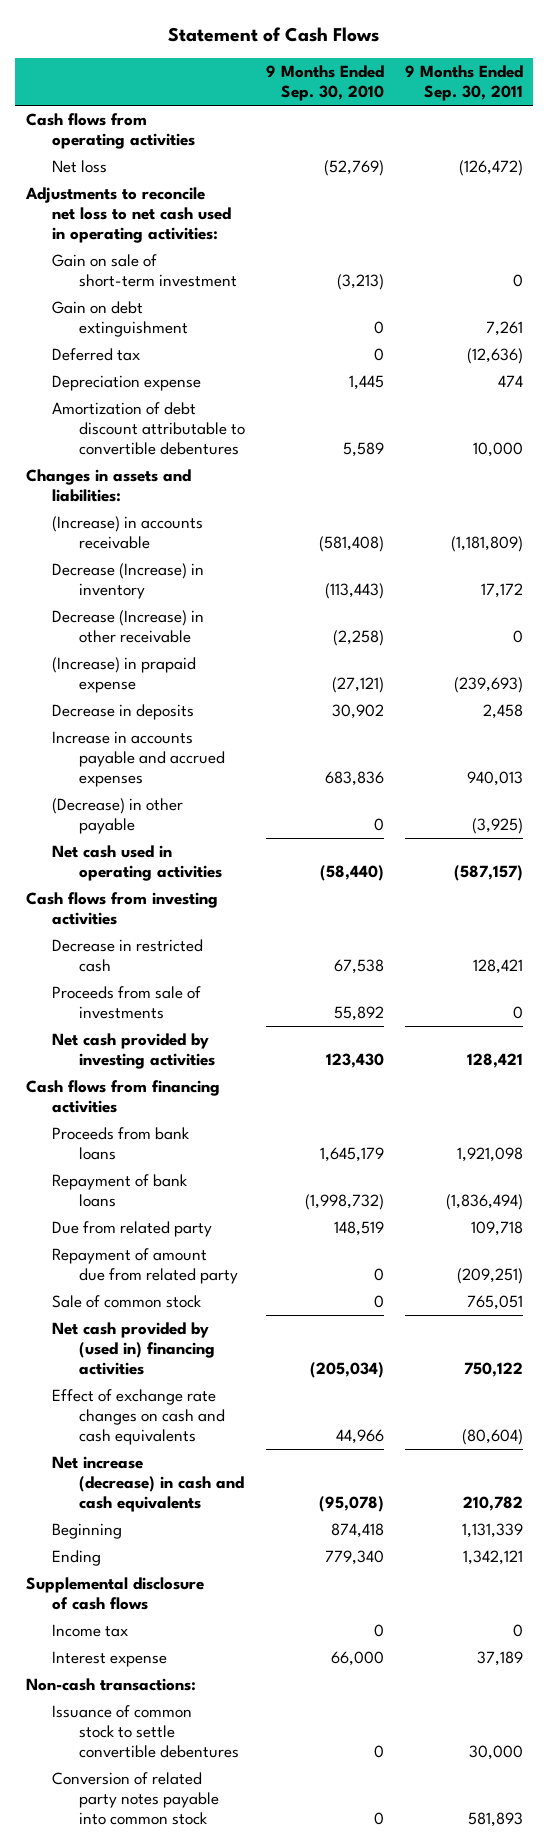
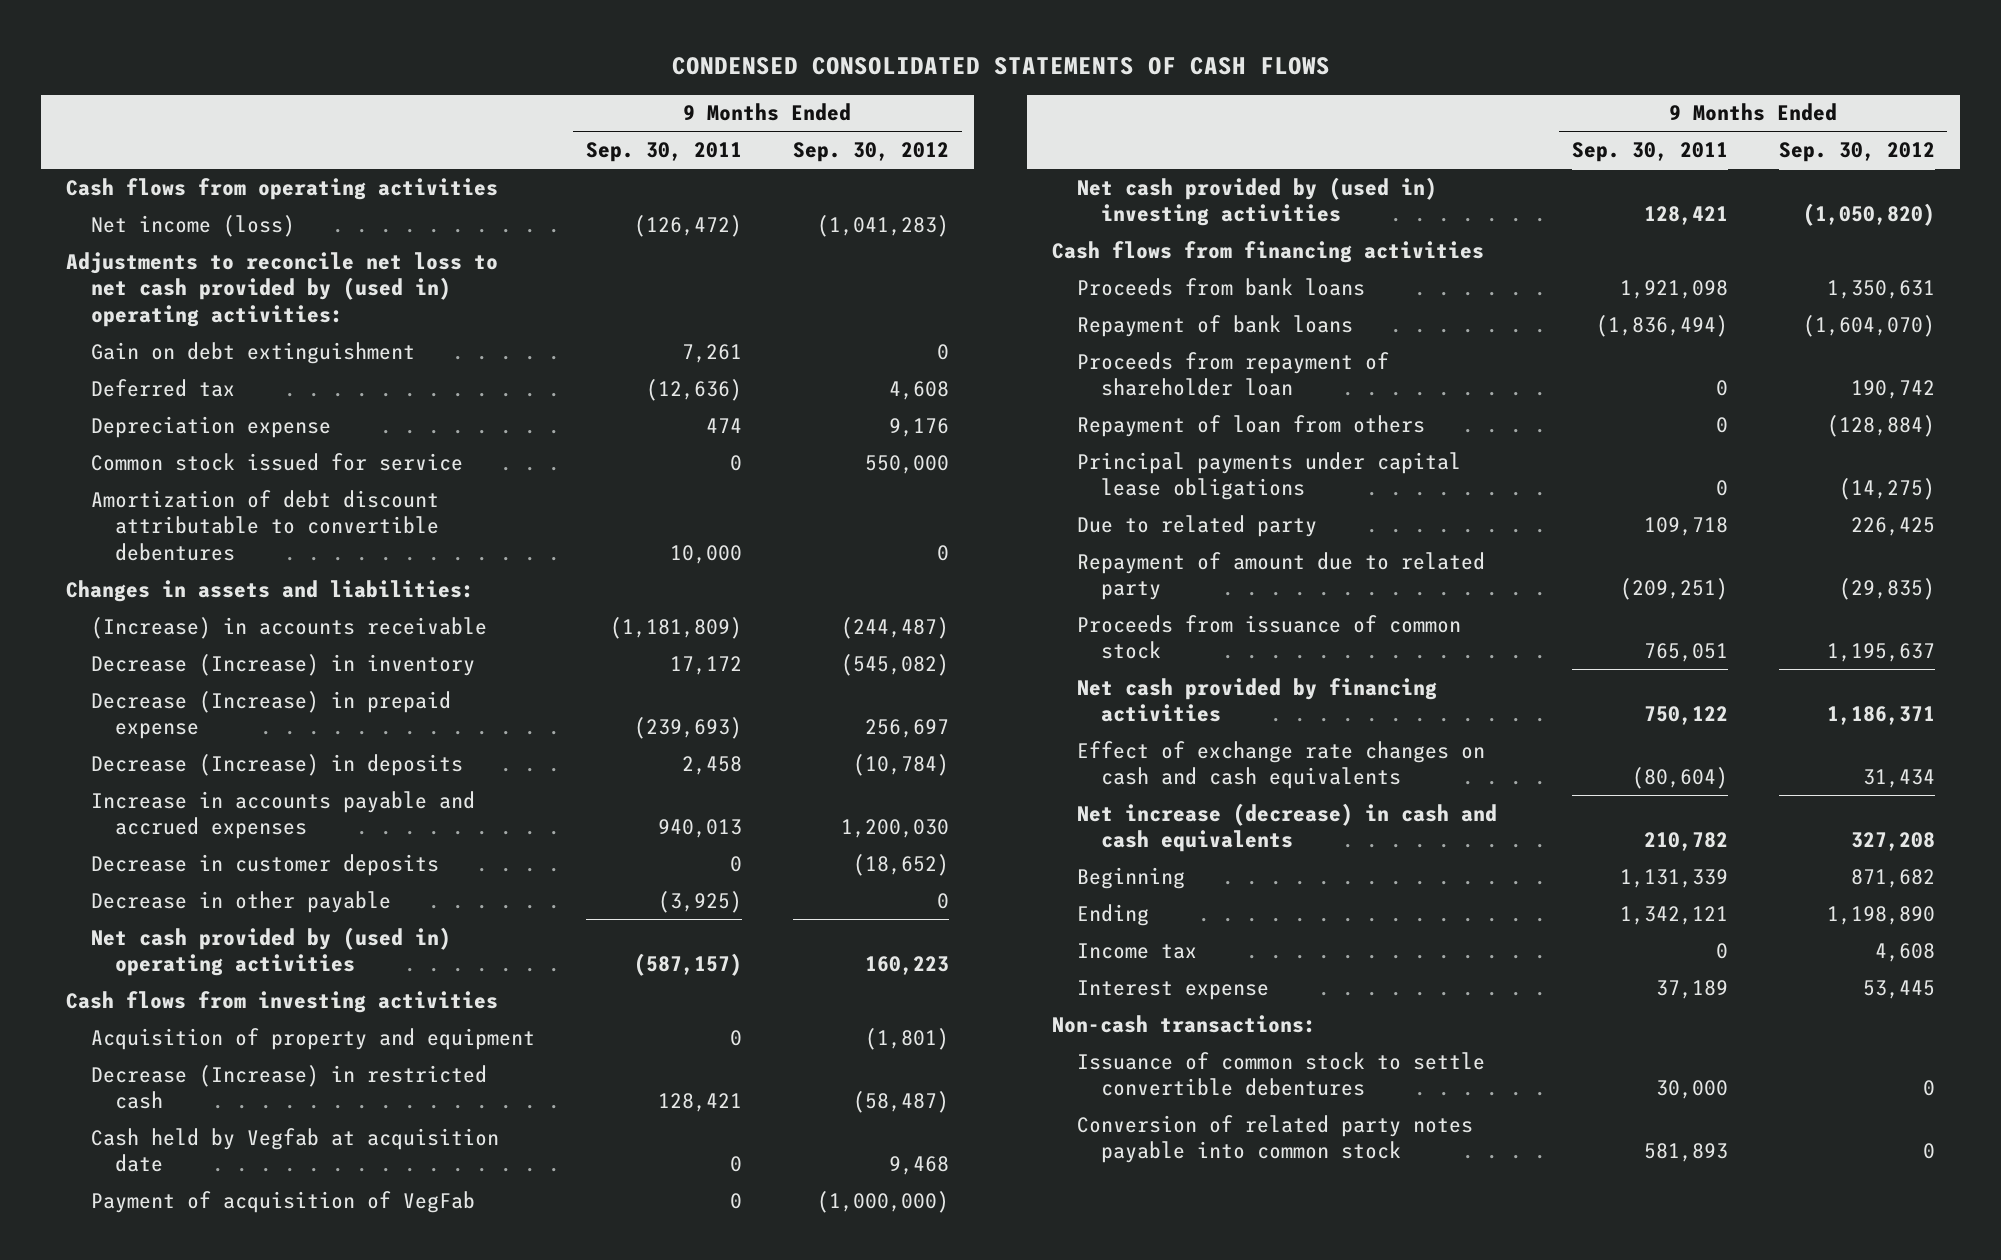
- Statement of Cash Flows
+ CONDENSED CONSOLIDATED STATEMENTS OF CASH FLOWS
- | 9 Months Ended Sep. 30, 2010 | 9 Months Ended Sep. 30, 2011
+ | 9 Months Ended Sep. 30, 2011 | 9 Months Ended Sep. 30, 2012
- Net loss | (52,769) | (126,472)
- Adjustments to reconcile net loss to net cash used in operating activities:
- Gain on sale of short-term investment | (3,213) | 0
+ Net income (loss) | (126,472) | (1,041,283)
+ Adjustments to reconcile net loss to net cash provided by (used in) operating activities:
+ Common stock issued for service | 0 | 550,000
- Decrease (Increase) in other receivable | (2,258) | 0
- (Increase) in prapaid expense | (27,121) | (239,693)
- Decrease in deposits | 30,902 | 2,458
+ Decrease (Increase) in prepaid expense | (239,693) | 256,697
+ Decrease (Increase) in deposits | 2,458 | (10,784)
- (Decrease) in other payable | 0 | (3,925)
- Net cash used in operating activities | (58,440) | (587,157)
+ Decrease in customer deposits | 0 | (18,652)
+ Decrease in other payable | (3,925) | 0
+ Net cash provided by (used in) operating activities | (587,157) | 160,223
- Decrease in restricted cash | 67,538 | 128,421
- Proceeds from sale of investments | 55,892 | 0
- Net cash provided by investing activities | 123,430 | 128,421
+ Acquisition of property and equipment | 0 | (1,801)
+ Decrease (Increase) in restricted cash | 128,421 | (58,487)
+ Cash held by Vegfab at acquisition date | 0 | 9,468
+ Payment of acquisition of VegFab | 0 | (1,000,000)
+ Net cash provided by (used in) investing activities | 128,421 | (1,050,820)
- Due from related party | 148,519 | 109,718
- Repayment of amount due from related party | 0 | (209,251)
- Sale of common stock | 0 | 765,051
- Net cash provided by (used in) financing activities | (205,034) | 750,122
+ Proceeds from repayment of shareholder loan | 0 | 190,742
+ Repayment of loan from others | 0 | (128,884)
+ Principal payments under capital lease obligations | 0 | (14,275)
+ Due to related party | 109,718 | 226,425
+ Repayment of amount due to related party | (209,251) | (29,835)
+ Proceeds from issuance of common stock | 765,051 | 1,195,637
+ Net cash provided by financing activities | 750,122 | 1,186,371
- Supplemental disclosure of cash flows

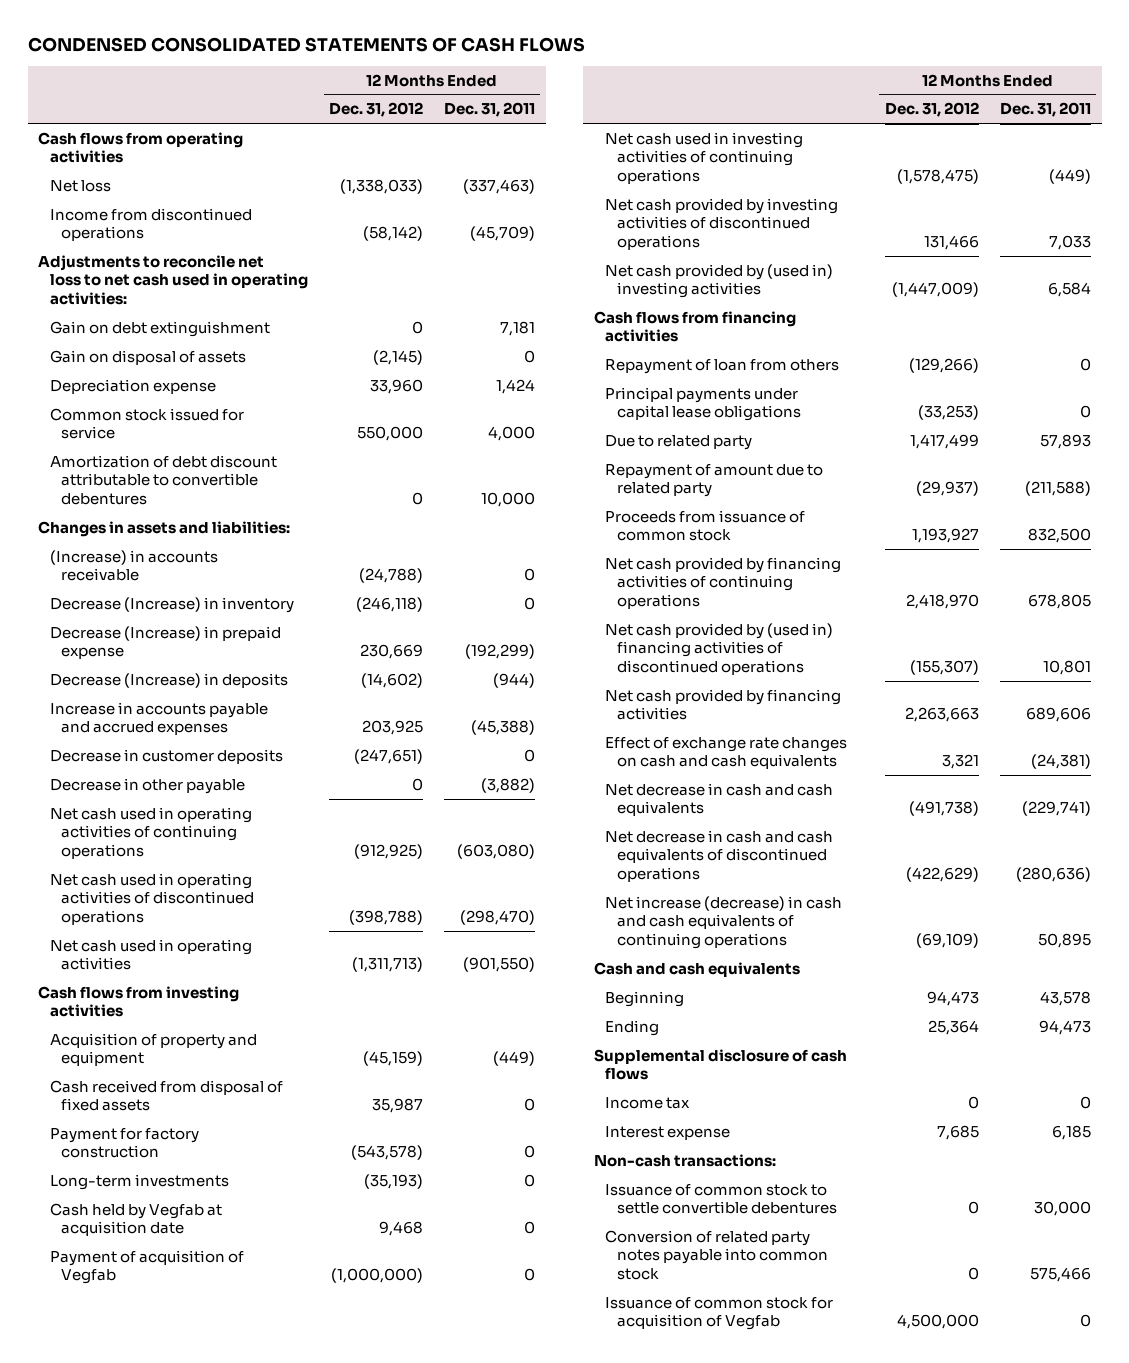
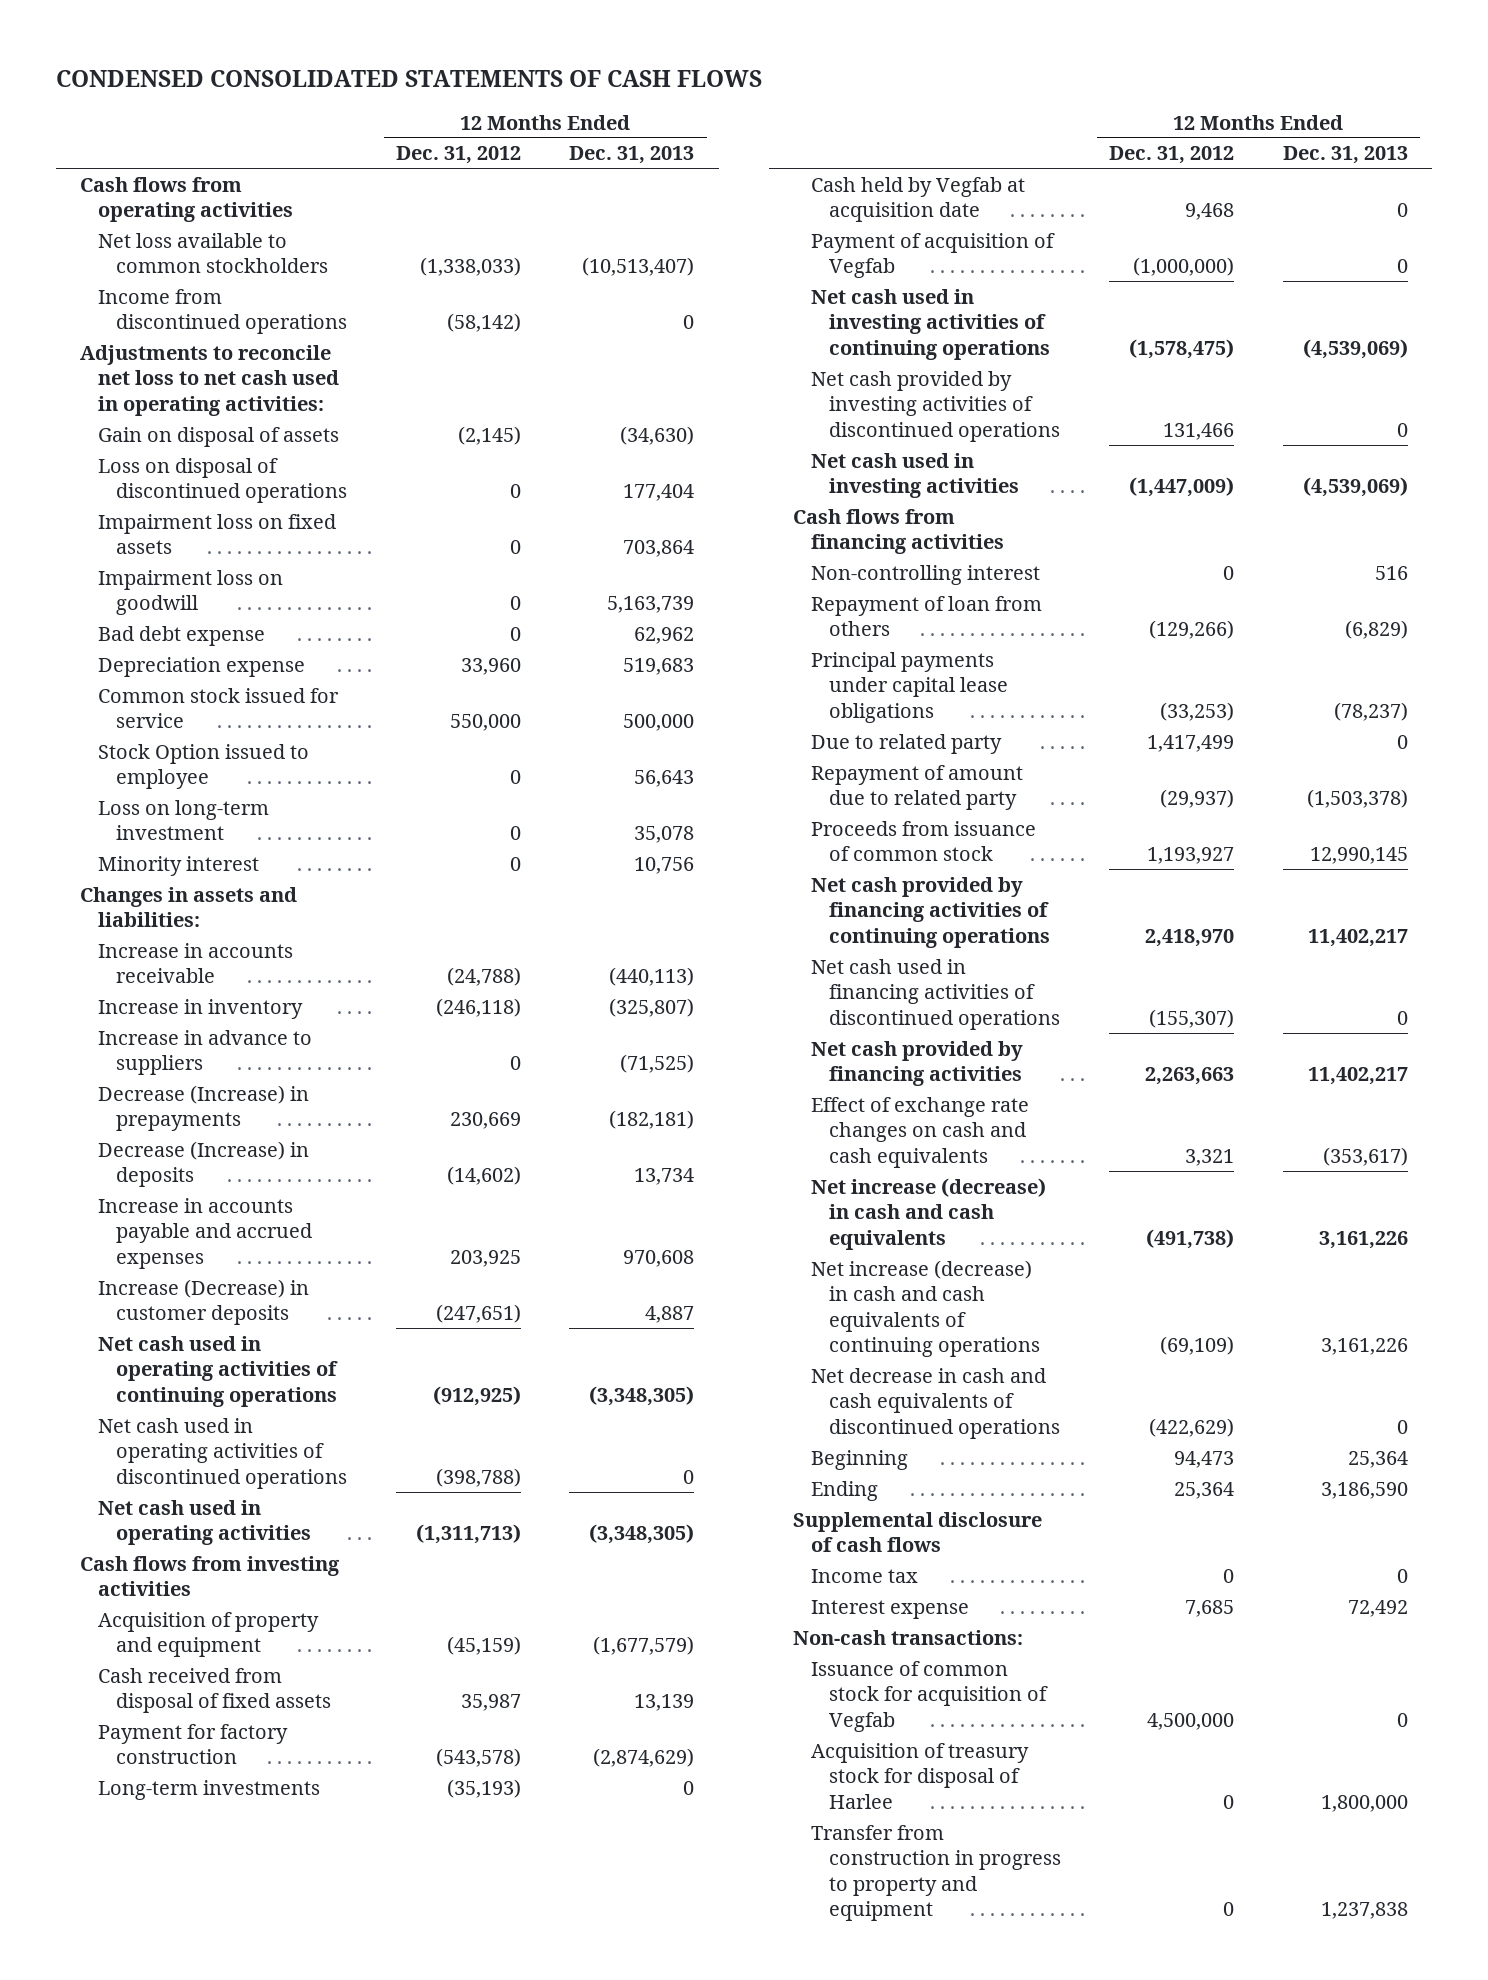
- | 12 Months Ended Dec. 31, 2012 | 12 Months Ended Dec. 31, 2011
+ | 12 Months Ended Dec. 31, 2012 | 12 Months Ended Dec. 31, 2013
- Net loss | (1,338,033) | (337,463)
+ Net loss available to common stockholders | (1,338,033) | (10,513,407)
- Gain on debt extinguishment | 0 | 7,181
+ Loss on disposal of discontinued operations | 0 | 177,404
+ Impairment loss on fixed assets | 0 | 703,864
+ Impairment loss on goodwill | 0 | 5,163,739
+ Bad debt expense | 0 | 62,962
- Amortization of debt discount attributable to convertible debentures | 0 | 10,000
+ Stock Option issued to employee | 0 | 56,643
+ Loss on long-term investment | 0 | 35,078
+ Minority interest | 0 | 10,756
- (Increase) in accounts receivable | (24,788) | 0
- Decrease (Increase) in inventory | (246,118) | 0
- Decrease (Increase) in prepaid expense | 230,669 | (192,299)
+ Increase in accounts receivable | (24,788) | (440,113)
+ Increase in inventory | (246,118) | (325,807)
+ Increase in advance to suppliers | 0 | (71,525)
+ Decrease (Increase) in prepayments | 230,669 | (182,181)
- Decrease in customer deposits | (247,651) | 0
- Decrease in other payable | 0 | (3,882)
+ Increase (Decrease) in customer deposits | (247,651) | 4,887
- Net cash provided by (used in) investing activities | (1,447,009) | 6,584
+ Net cash used in investing activities | (1,447,009) | (4,539,069)
+ Non-controlling interest | 0 | 516
- Net cash provided by (used in) financing activities of discontinued operations | (155,307) | 10,801
+ Net cash used in financing activities of discontinued operations | (155,307) | 0
- Net decrease in cash and cash equivalents | (491,738) | (229,741)
+ Net increase (decrease) in cash and cash equivalents | (491,738) | 3,161,226
- Cash and cash equivalents
moved down: Net decrease in cash and cash equivalents of discontinued operations | (422,629) | 0
- Issuance of common stock to settle convertible debentures | 0 | 30,000
- Conversion of related party notes payable into common stock | 0 | 575,466
+ Acquisition of treasury stock for disposal of Harlee | 0 | 1,800,000
+ Transfer from construction in progress to property and equipment | 0 | 1,237,838

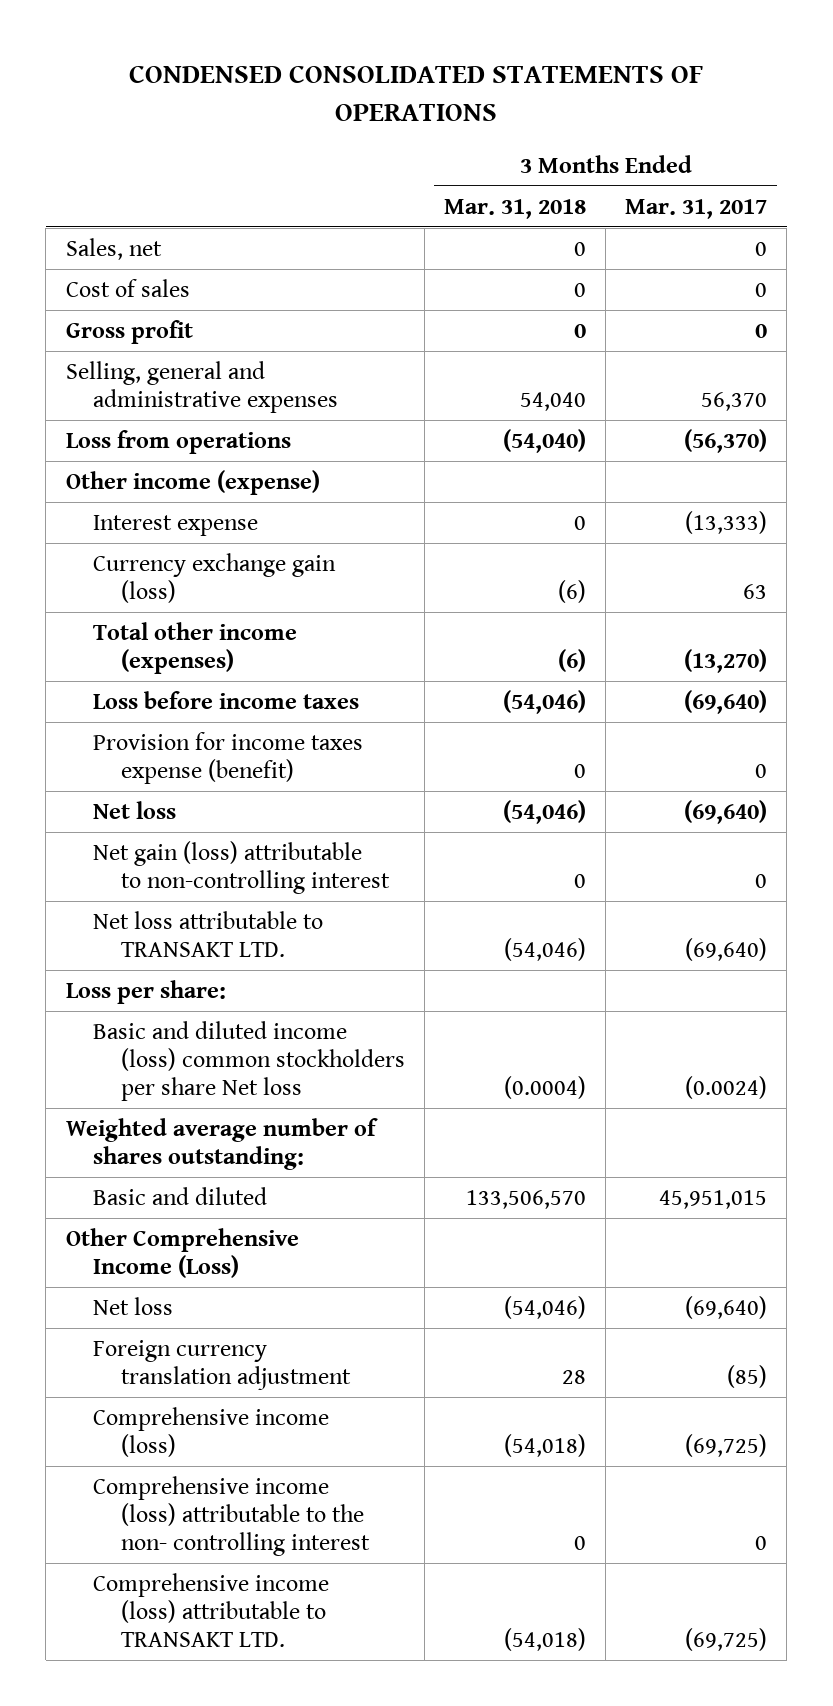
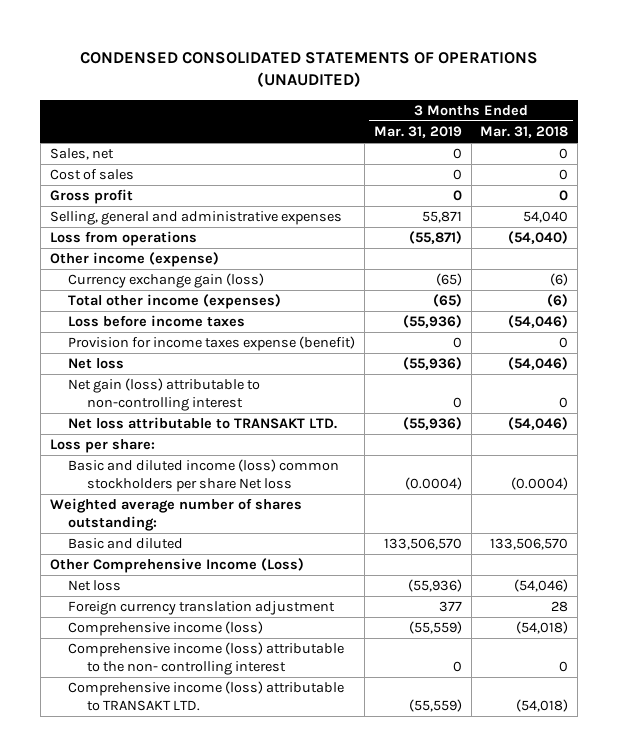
- CONDENSED CONSOLIDATED STATEMENTS OF OPERATIONS
+ CONDENSED CONSOLIDATED STATEMENTS OF OPERATIONS (UNAUDITED)
- | 3 Months Ended Mar. 31, 2018 | 3 Months Ended Mar. 31, 2017
+ | 3 Months Ended Mar. 31, 2019 | 3 Months Ended Mar. 31, 2018
- Interest expense | 0 | (13,333)

